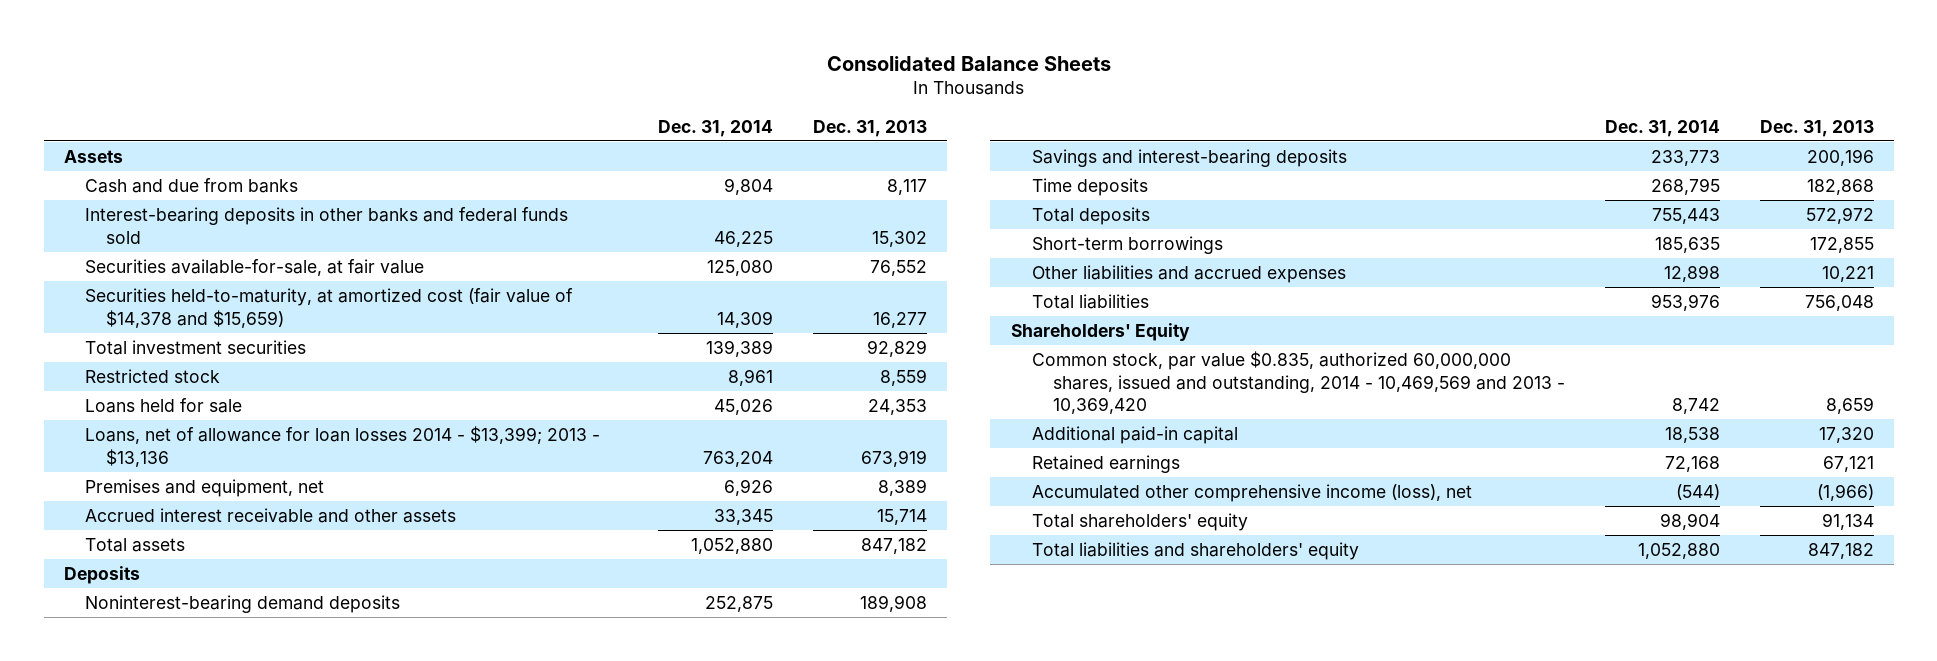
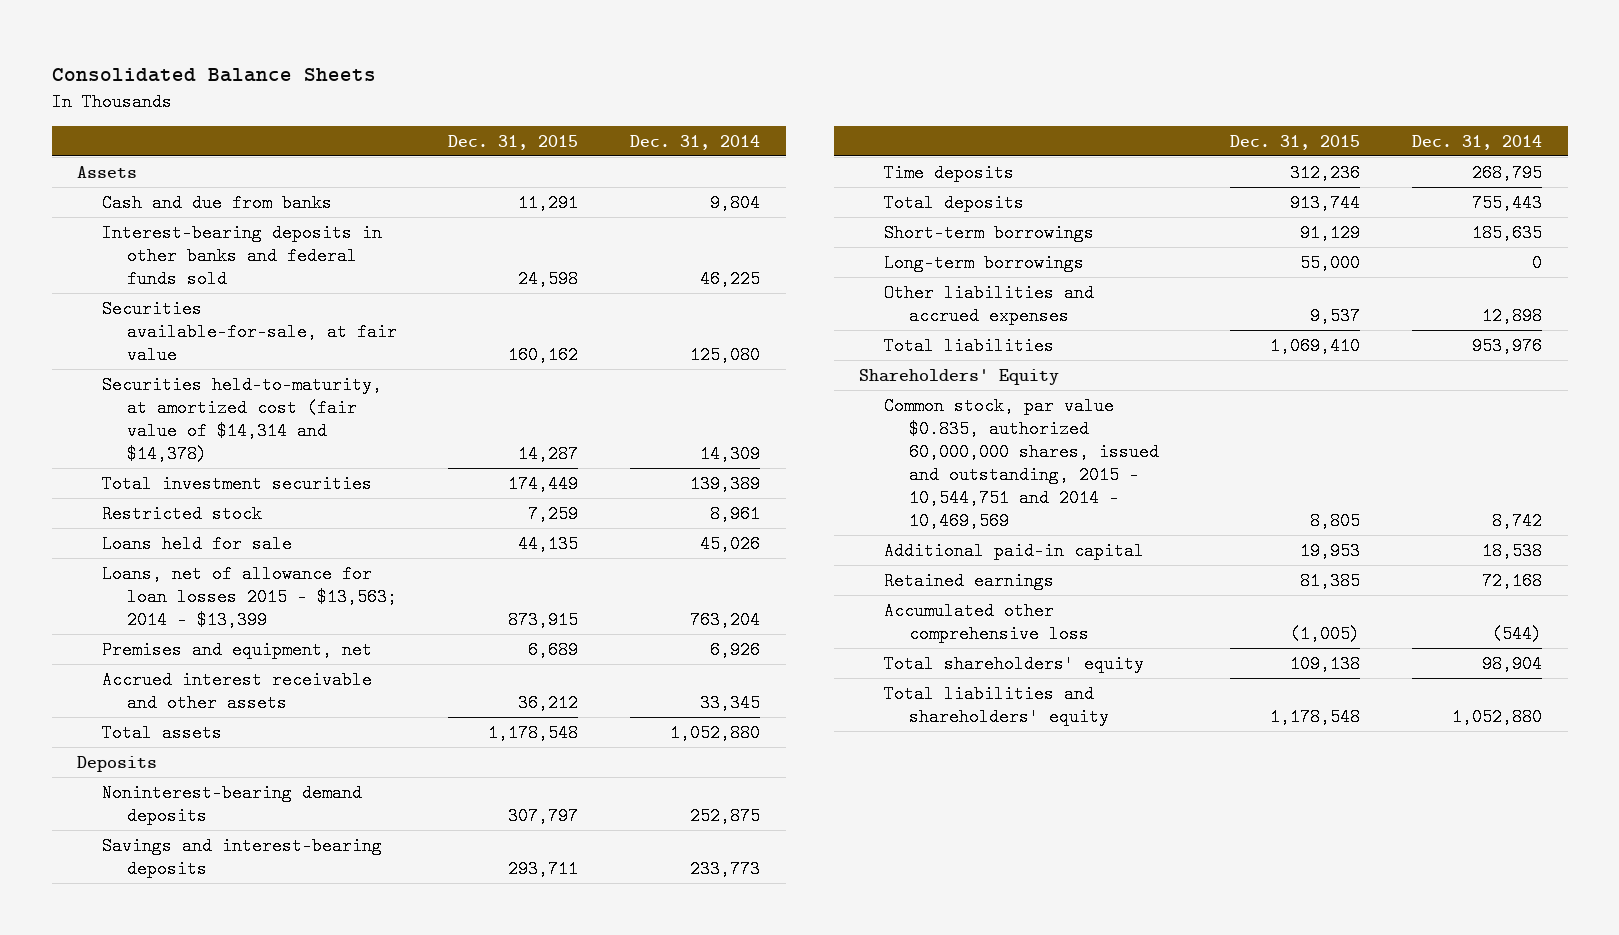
- | Dec. 31, 2014 | Dec. 31, 2013
+ | Dec. 31, 2015 | Dec. 31, 2014
- Securities held-to-maturity, at amortized cost (fair value of $14,378 and $15,659) | 14,309 | 16,277
+ Securities held-to-maturity, at amortized cost (fair value of $14,314 and $14,378) | 14,287 | 14,309
- Loans, net of allowance for loan losses 2014 - $13,399; 2013 - $13,136 | 763,204 | 673,919
+ Loans, net of allowance for loan losses 2015 - $13,563; 2014 - $13,399 | 873,915 | 763,204
+ Long-term borrowings | 55,000 | 0
- Common stock, par value $0.835, authorized 60,000,000 shares, issued and outstanding, 2014 - 10,469,569 and 2013 - 10,369,420 | 8,742 | 8,659
+ Common stock, par value $0.835, authorized 60,000,000 shares, issued and outstanding, 2015 - 10,544,751 and 2014 - 10,469,569 | 8,805 | 8,742
- Accumulated other comprehensive income (loss), net | (544) | (1,966)
+ Accumulated other comprehensive loss | (1,005) | (544)

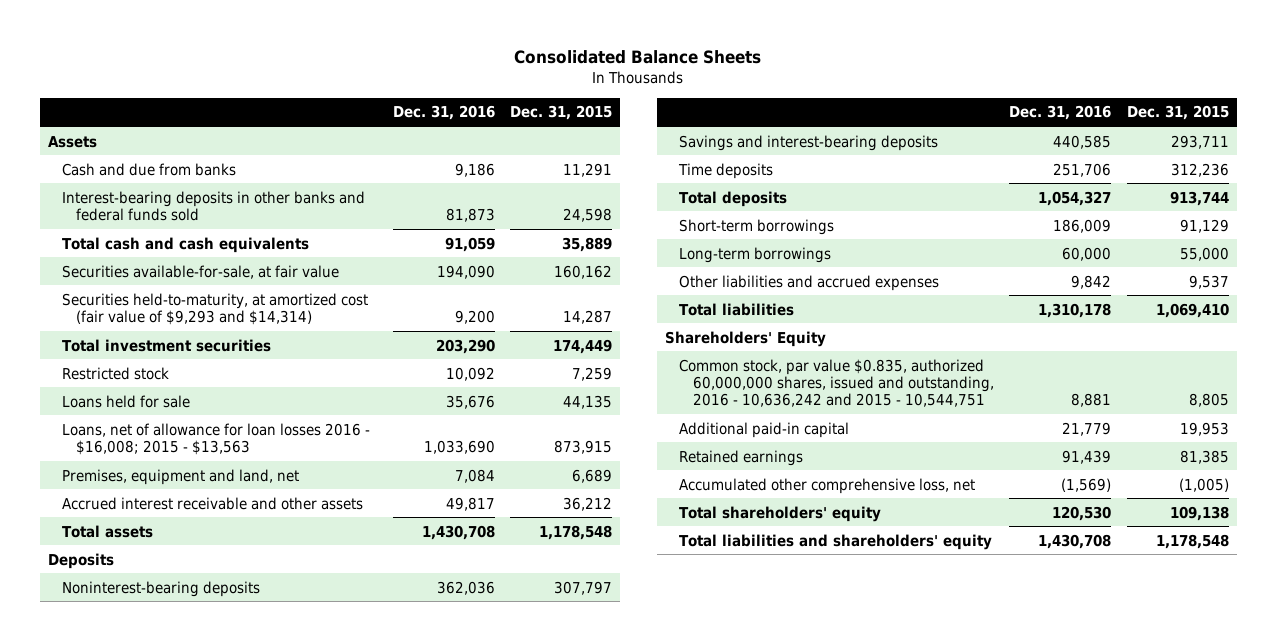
- | Dec. 31, 2015 | Dec. 31, 2014
+ | Dec. 31, 2016 | Dec. 31, 2015
+ Total cash and cash equivalents | 91,059 | 35,889
- Securities held-to-maturity, at amortized cost (fair value of $14,314 and $14,378) | 14,287 | 14,309
+ Securities held-to-maturity, at amortized cost (fair value of $9,293 and $14,314) | 9,200 | 14,287
- Loans, net of allowance for loan losses 2015 - $13,563; 2014 - $13,399 | 873,915 | 763,204
- Premises and equipment, net | 6,689 | 6,926
+ Loans, net of allowance for loan losses 2016 - $16,008; 2015 - $13,563 | 1,033,690 | 873,915
+ Premises, equipment and land, net | 7,084 | 6,689
- Noninterest-bearing demand deposits | 307,797 | 252,875
+ Noninterest-bearing deposits | 362,036 | 307,797
- Common stock, par value $0.835, authorized 60,000,000 shares, issued and outstanding, 2015 - 10,544,751 and 2014 - 10,469,569 | 8,805 | 8,742
+ Common stock, par value $0.835, authorized 60,000,000 shares, issued and outstanding, 2016 - 10,636,242 and 2015 - 10,544,751 | 8,881 | 8,805
- Accumulated other comprehensive loss | (1,005) | (544)
+ Accumulated other comprehensive loss, net | (1,569) | (1,005)

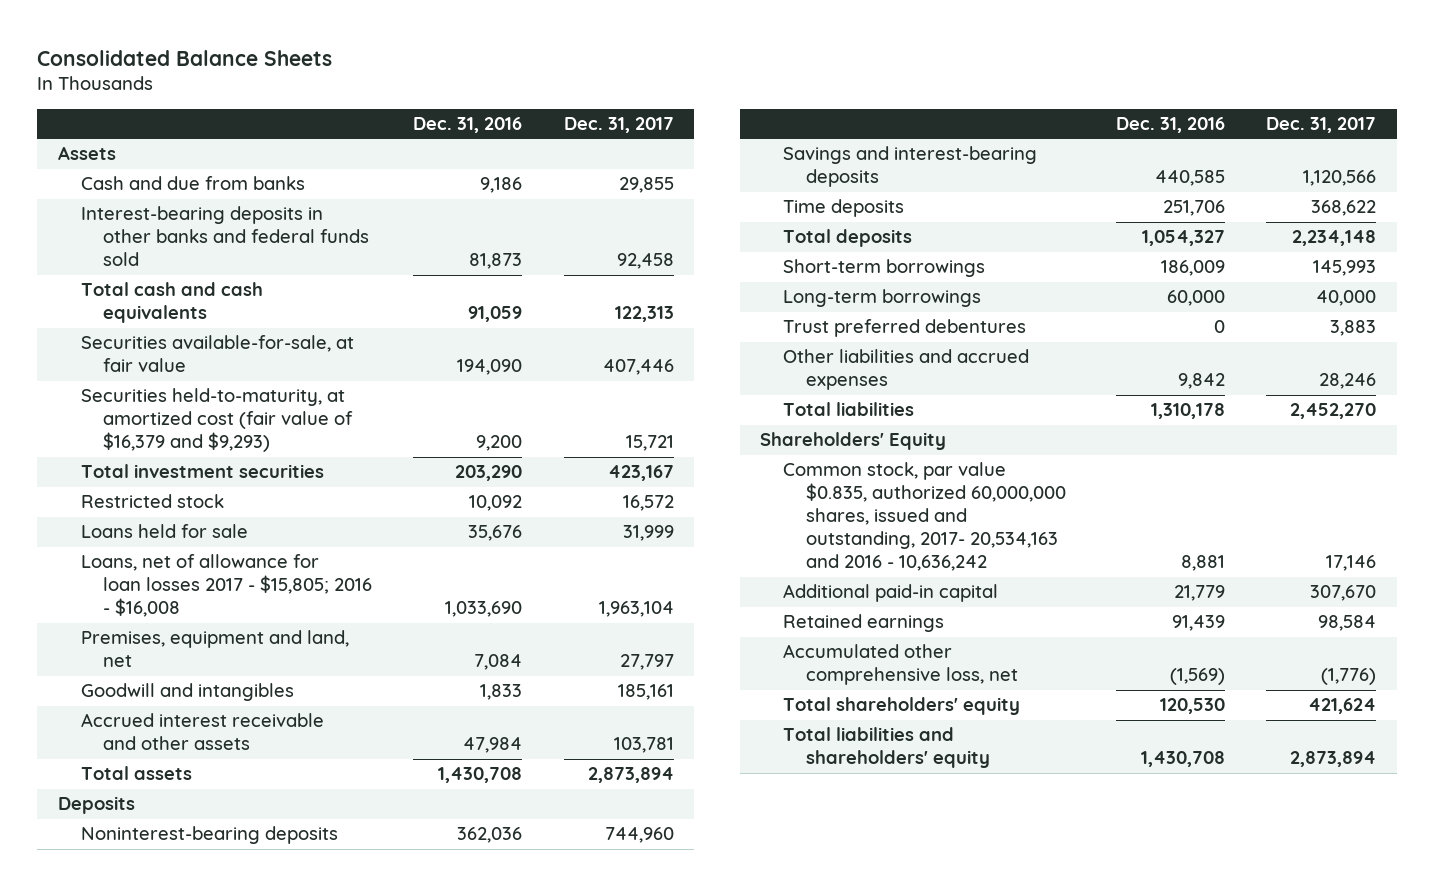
- | Dec. 31, 2016 | Dec. 31, 2015
+ | Dec. 31, 2016 | Dec. 31, 2017
- Securities held-to-maturity, at amortized cost (fair value of $9,293 and $14,314) | 9,200 | 14,287
+ Securities held-to-maturity, at amortized cost (fair value of $16,379 and $9,293) | 9,200 | 15,721
- Loans, net of allowance for loan losses 2016 - $16,008; 2015 - $13,563 | 1,033,690 | 873,915
+ Loans, net of allowance for loan losses 2017 - $15,805; 2016 - $16,008 | 1,033,690 | 1,963,104
- Accrued interest receivable and other assets | 49,817 | 36,212
+ Goodwill and intangibles | 1,833 | 185,161
+ Accrued interest receivable and other assets | 47,984 | 103,781
+ Trust preferred debentures | 0 | 3,883
- Common stock, par value $0.835, authorized 60,000,000 shares, issued and outstanding, 2016 - 10,636,242 and 2015 - 10,544,751 | 8,881 | 8,805
+ Common stock, par value $0.835, authorized 60,000,000 shares, issued and outstanding, 2017- 20,534,163 and 2016 - 10,636,242 | 8,881 | 17,146

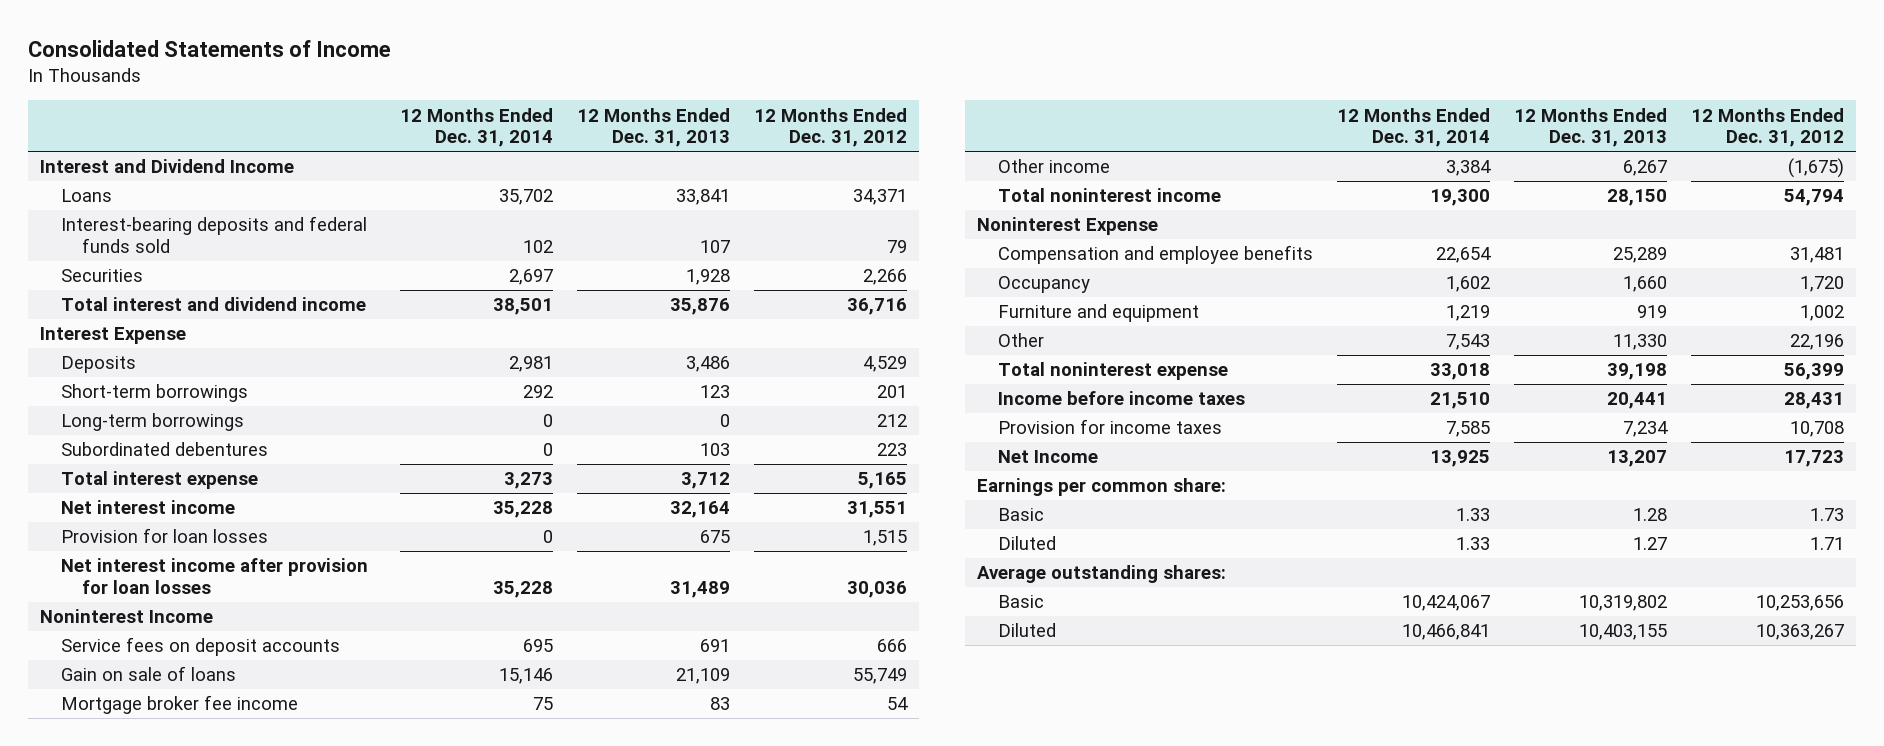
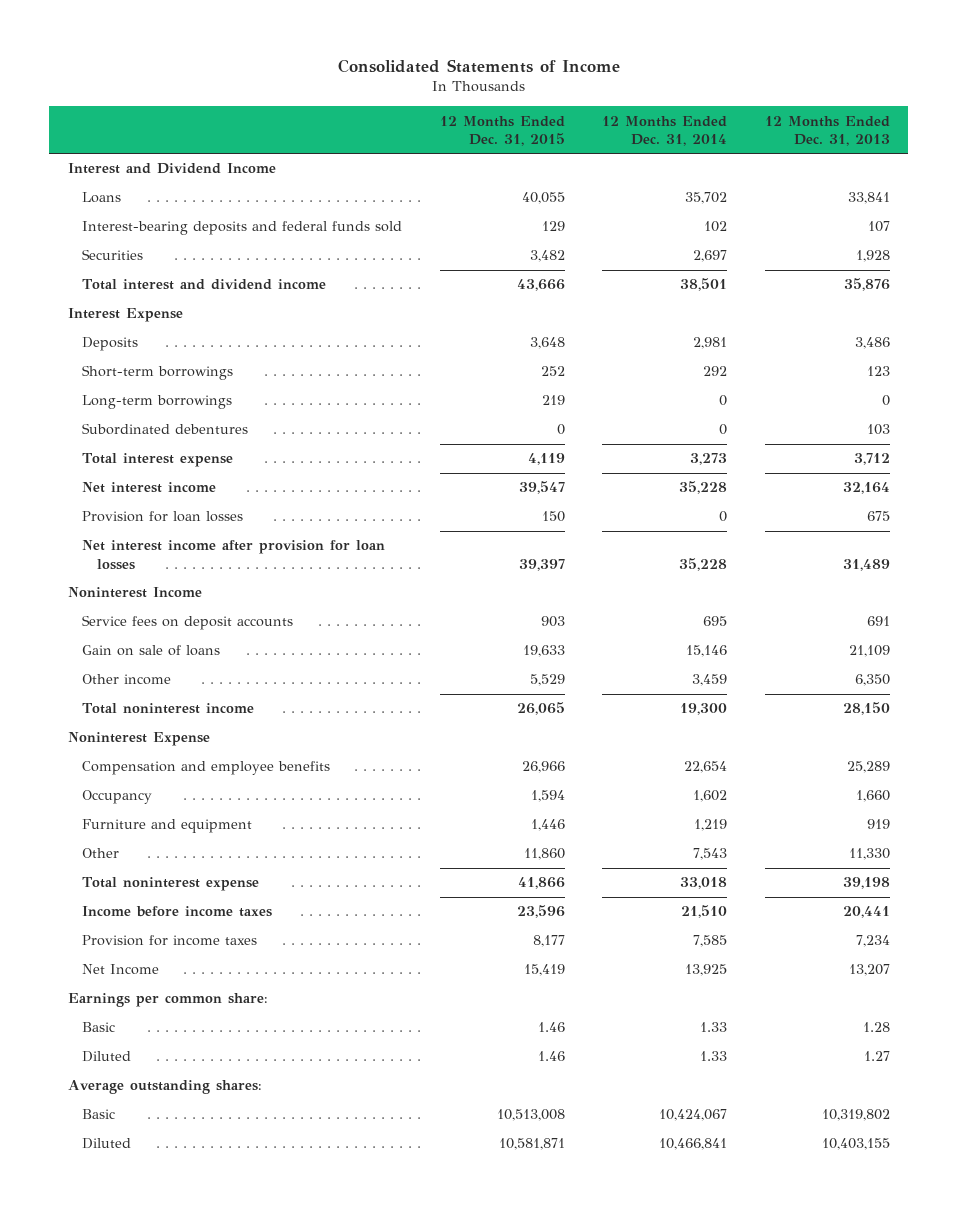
- | 12 Months Ended Dec. 31, 2014 | 12 Months Ended Dec. 31, 2013 | 12 Months Ended Dec. 31, 2012
+ | 12 Months Ended Dec. 31, 2015 | 12 Months Ended Dec. 31, 2014 | 12 Months Ended Dec. 31, 2013
- Mortgage broker fee income | 75 | 83 | 54
- Other income | 3,384 | 6,267 | (1,675)
+ Other income | 5,529 | 3,459 | 6,350

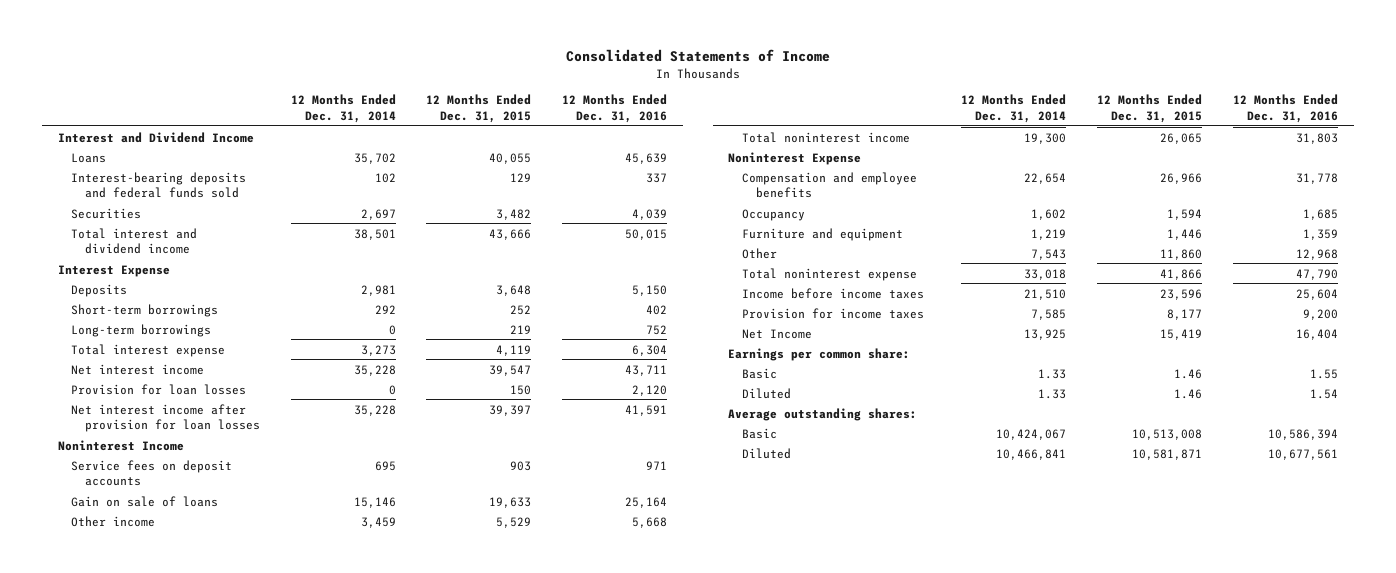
- | 12 Months Ended Dec. 31, 2015 | 12 Months Ended Dec. 31, 2014 | 12 Months Ended Dec. 31, 2013
+ | 12 Months Ended Dec. 31, 2014 | 12 Months Ended Dec. 31, 2015 | 12 Months Ended Dec. 31, 2016
- Subordinated debentures | 0 | 0 | 103

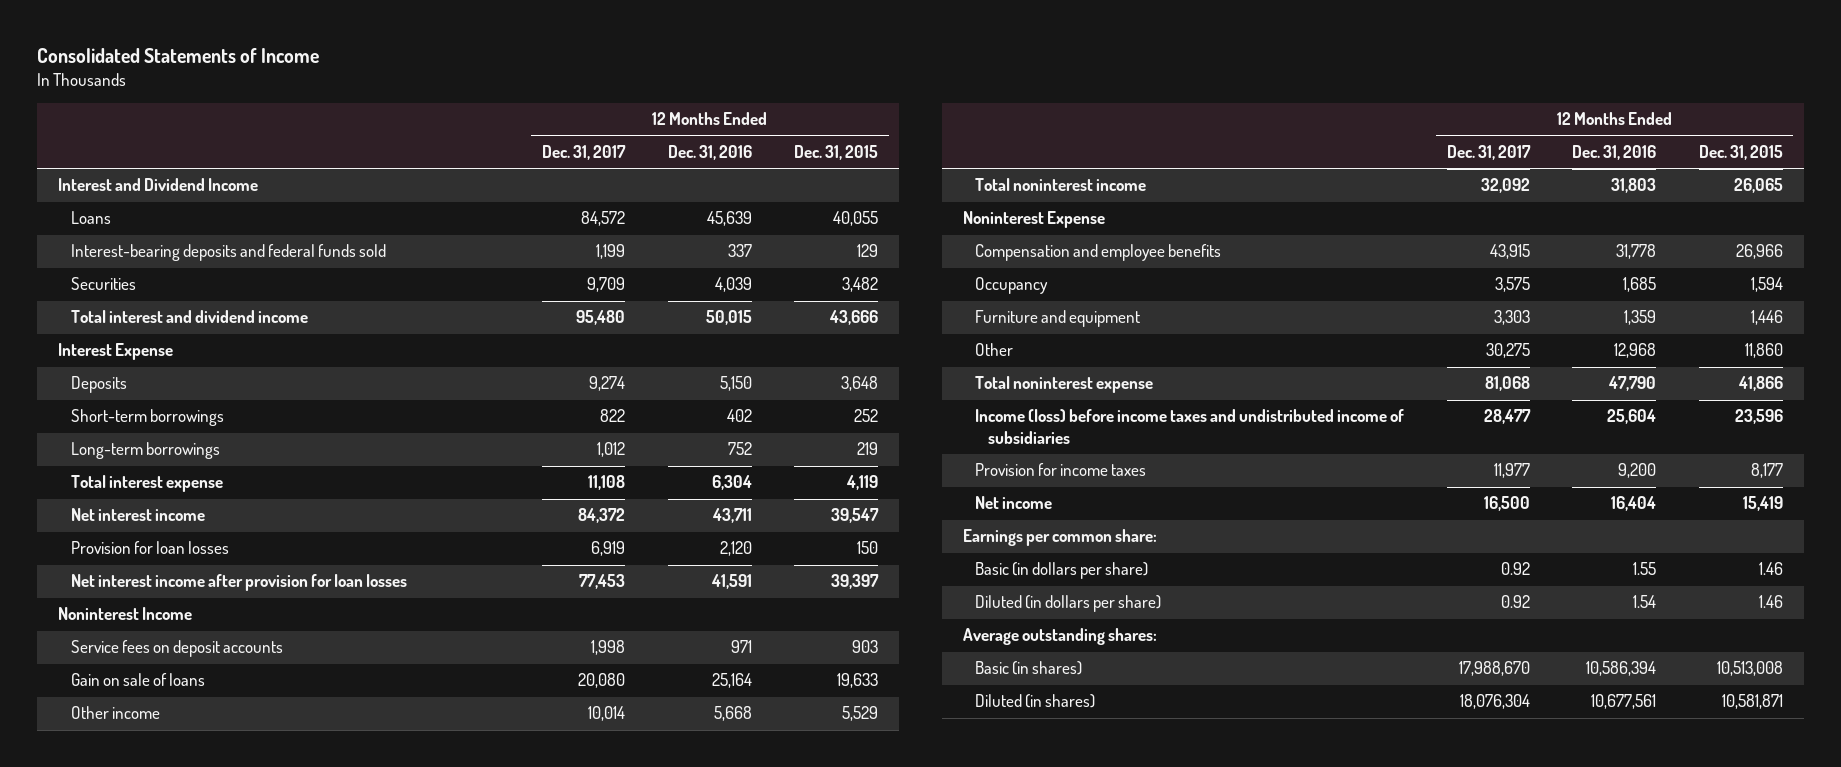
- | 12 Months Ended Dec. 31, 2014 | 12 Months Ended Dec. 31, 2015 | 12 Months Ended Dec. 31, 2016
+ | 12 Months Ended Dec. 31, 2017 | 12 Months Ended Dec. 31, 2016 | 12 Months Ended Dec. 31, 2015
- Income before income taxes | 21,510 | 23,596 | 25,604
+ Income (loss) before income taxes and undistributed income of subsidiaries | 28,477 | 25,604 | 23,596
- Net Income | 13,925 | 15,419 | 16,404
+ Net income | 16,500 | 16,404 | 15,419
- Basic | 1.33 | 1.46 | 1.55
- Diluted | 1.33 | 1.46 | 1.54
+ Basic (in dollars per share) | 0.92 | 1.55 | 1.46
+ Diluted (in dollars per share) | 0.92 | 1.54 | 1.46
- Basic | 10,424,067 | 10,513,008 | 10,586,394
- Diluted | 10,466,841 | 10,581,871 | 10,677,561
+ Basic (in shares) | 17,988,670 | 10,586,394 | 10,513,008
+ Diluted (in shares) | 18,076,304 | 10,677,561 | 10,581,871

